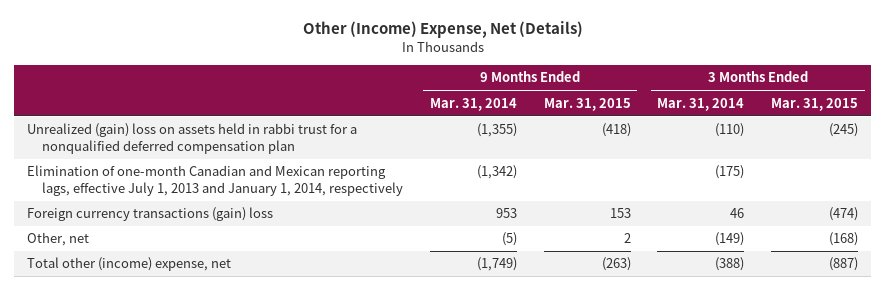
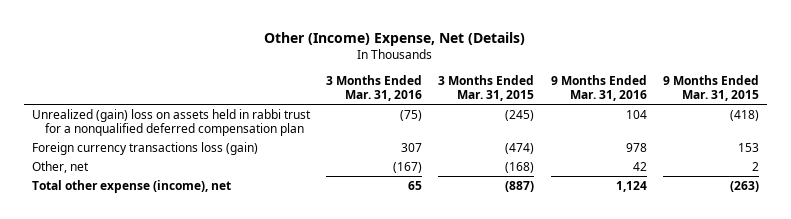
- | 9 Months Ended Mar. 31, 2014 | 9 Months Ended Mar. 31, 2015 | 3 Months Ended Mar. 31, 2014 | 3 Months Ended Mar. 31, 2015
+ | 3 Months Ended Mar. 31, 2016 | 3 Months Ended Mar. 31, 2015 | 9 Months Ended Mar. 31, 2016 | 9 Months Ended Mar. 31, 2015
- Elimination of one-month Canadian and Mexican reporting lags, effective July 1, 2013 and January 1, 2014, respectively | (1,342) | | (175) |
- Foreign currency transactions (gain) loss | 953 | 153 | 46 | (474)
+ Foreign currency transactions loss (gain) | 307 | (474) | 978 | 153
- Total other (income) expense, net | (1,749) | (263) | (388) | (887)
+ Total other expense (income), net | 65 | (887) | 1,124 | (263)

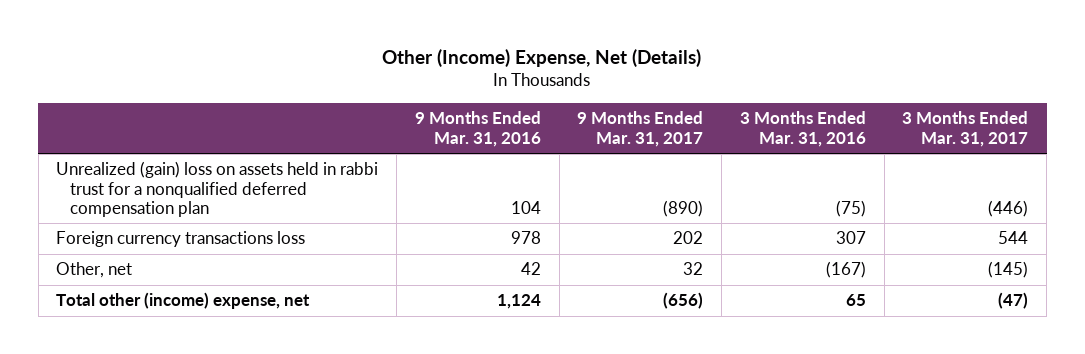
- | 3 Months Ended Mar. 31, 2016 | 3 Months Ended Mar. 31, 2015 | 9 Months Ended Mar. 31, 2016 | 9 Months Ended Mar. 31, 2015
+ | 9 Months Ended Mar. 31, 2016 | 9 Months Ended Mar. 31, 2017 | 3 Months Ended Mar. 31, 2016 | 3 Months Ended Mar. 31, 2017
- Foreign currency transactions loss (gain) | 307 | (474) | 978 | 153
+ Foreign currency transactions loss | 978 | 202 | 307 | 544
- Total other expense (income), net | 65 | (887) | 1,124 | (263)
+ Total other (income) expense, net | 1,124 | (656) | 65 | (47)

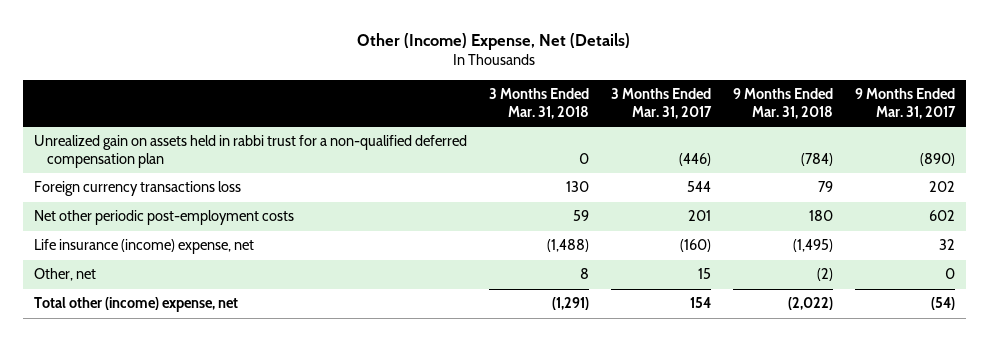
- | 9 Months Ended Mar. 31, 2016 | 9 Months Ended Mar. 31, 2017 | 3 Months Ended Mar. 31, 2016 | 3 Months Ended Mar. 31, 2017
+ | 3 Months Ended Mar. 31, 2018 | 3 Months Ended Mar. 31, 2017 | 9 Months Ended Mar. 31, 2018 | 9 Months Ended Mar. 31, 2017
- Unrealized (gain) loss on assets held in rabbi trust for a nonqualified deferred compensation plan | 104 | (890) | (75) | (446)
+ Unrealized gain on assets held in rabbi trust for a non-qualified deferred compensation plan | 0 | (446) | (784) | (890)
- Other, net | 42 | 32 | (167) | (145)
- Total other (income) expense, net | 1,124 | (656) | 65 | (47)
+ Net other periodic post-employment costs | 59 | 201 | 180 | 602
+ Life insurance (income) expense, net | (1,488) | (160) | (1,495) | 32
+ Other, net | 8 | 15 | (2) | 0
+ Total other (income) expense, net | (1,291) | 154 | (2,022) | (54)

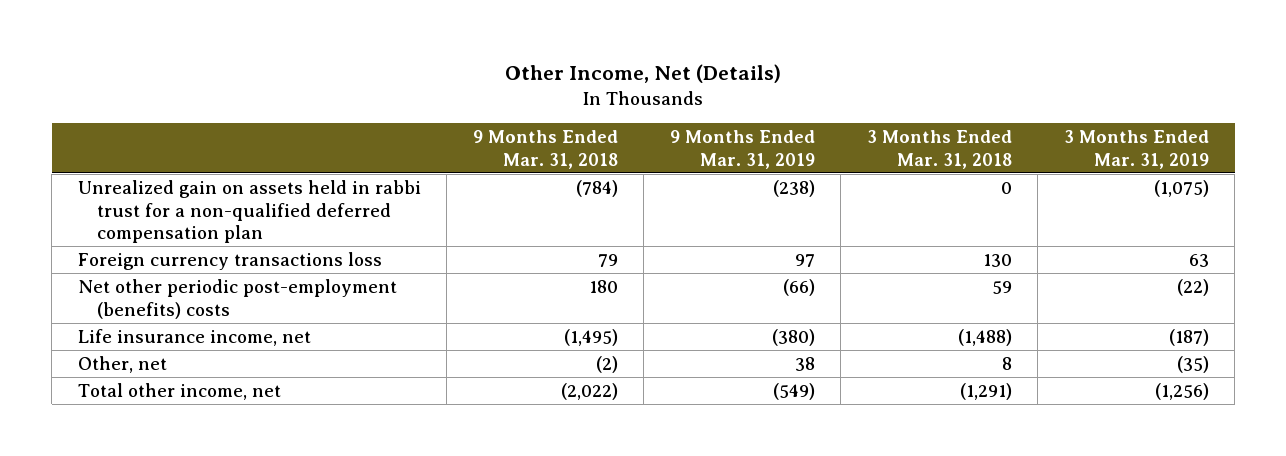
- Other (Income) Expense, Net (Details)
+ Other Income, Net (Details)
- | 3 Months Ended Mar. 31, 2018 | 3 Months Ended Mar. 31, 2017 | 9 Months Ended Mar. 31, 2018 | 9 Months Ended Mar. 31, 2017
+ | 9 Months Ended Mar. 31, 2018 | 9 Months Ended Mar. 31, 2019 | 3 Months Ended Mar. 31, 2018 | 3 Months Ended Mar. 31, 2019
- Net other periodic post-employment costs | 59 | 201 | 180 | 602
- Life insurance (income) expense, net | (1,488) | (160) | (1,495) | 32
+ Net other periodic post-employment (benefits) costs | 180 | (66) | 59 | (22)
+ Life insurance income, net | (1,495) | (380) | (1,488) | (187)
- Total other (income) expense, net | (1,291) | 154 | (2,022) | (54)
+ Total other income, net | (2,022) | (549) | (1,291) | (1,256)

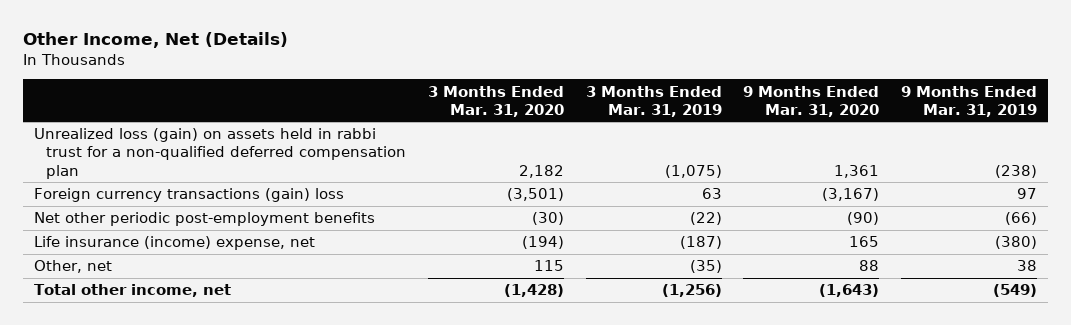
- | 9 Months Ended Mar. 31, 2018 | 9 Months Ended Mar. 31, 2019 | 3 Months Ended Mar. 31, 2018 | 3 Months Ended Mar. 31, 2019
+ | 3 Months Ended Mar. 31, 2020 | 3 Months Ended Mar. 31, 2019 | 9 Months Ended Mar. 31, 2020 | 9 Months Ended Mar. 31, 2019
- Unrealized gain on assets held in rabbi trust for a non-qualified deferred compensation plan | (784) | (238) | 0 | (1,075)
- Foreign currency transactions loss | 79 | 97 | 130 | 63
- Net other periodic post-employment (benefits) costs | 180 | (66) | 59 | (22)
- Life insurance income, net | (1,495) | (380) | (1,488) | (187)
+ Unrealized loss (gain) on assets held in rabbi trust for a non-qualified deferred compensation plan | 2,182 | (1,075) | 1,361 | (238)
+ Foreign currency transactions (gain) loss | (3,501) | 63 | (3,167) | 97
+ Net other periodic post-employment benefits | (30) | (22) | (90) | (66)
+ Life insurance (income) expense, net | (194) | (187) | 165 | (380)

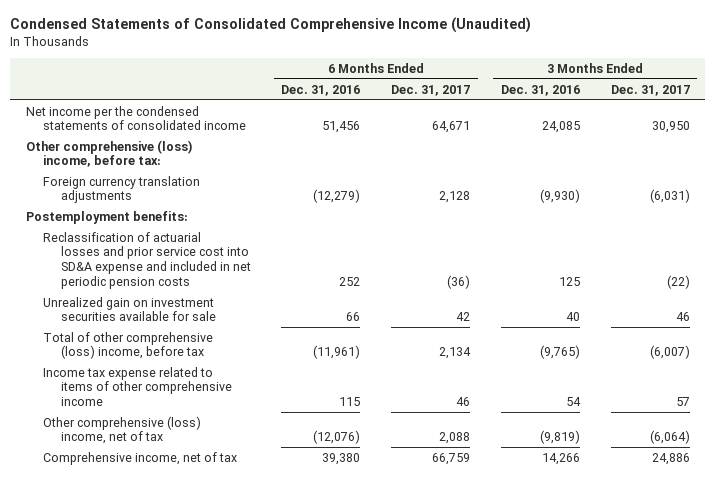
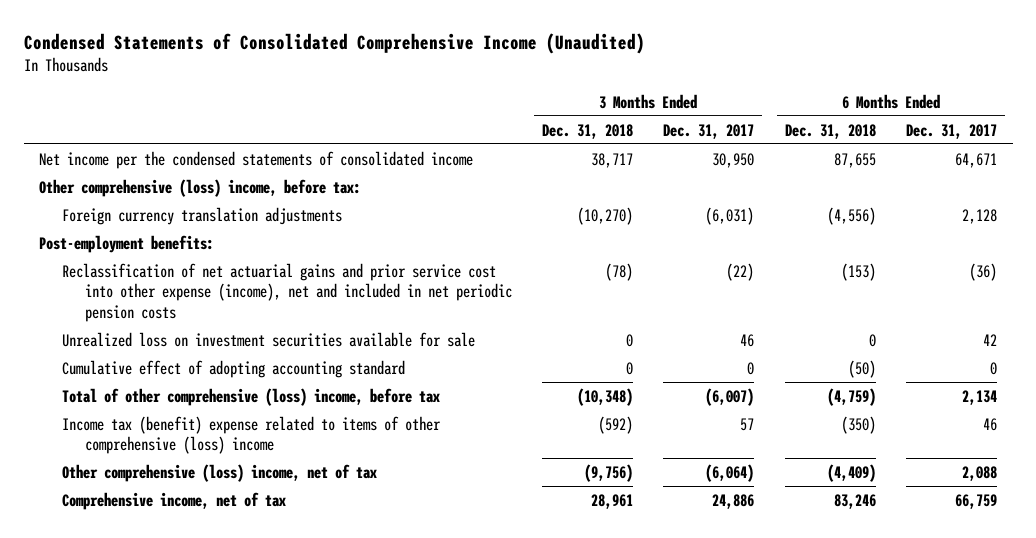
- | 6 Months Ended Dec. 31, 2016 | 6 Months Ended Dec. 31, 2017 | 3 Months Ended Dec. 31, 2016 | 3 Months Ended Dec. 31, 2017
+ | 3 Months Ended Dec. 31, 2018 | 3 Months Ended Dec. 31, 2017 | 6 Months Ended Dec. 31, 2018 | 6 Months Ended Dec. 31, 2017
- Postemployment benefits:
- Reclassification of actuarial losses and prior service cost into SD&A expense and included in net periodic pension costs | 252 | (36) | 125 | (22)
- Unrealized gain on investment securities available for sale | 66 | 42 | 40 | 46
+ Post-employment benefits:
+ Reclassification of net actuarial gains and prior service cost into other expense (income), net and included in net periodic pension costs | (78) | (22) | (153) | (36)
+ Unrealized loss on investment securities available for sale | 0 | 46 | 0 | 42
+ Cumulative effect of adopting accounting standard | 0 | 0 | (50) | 0
- Income tax expense related to items of other comprehensive income | 115 | 46 | 54 | 57
+ Income tax (benefit) expense related to items of other comprehensive (loss) income | (592) | 57 | (350) | 46

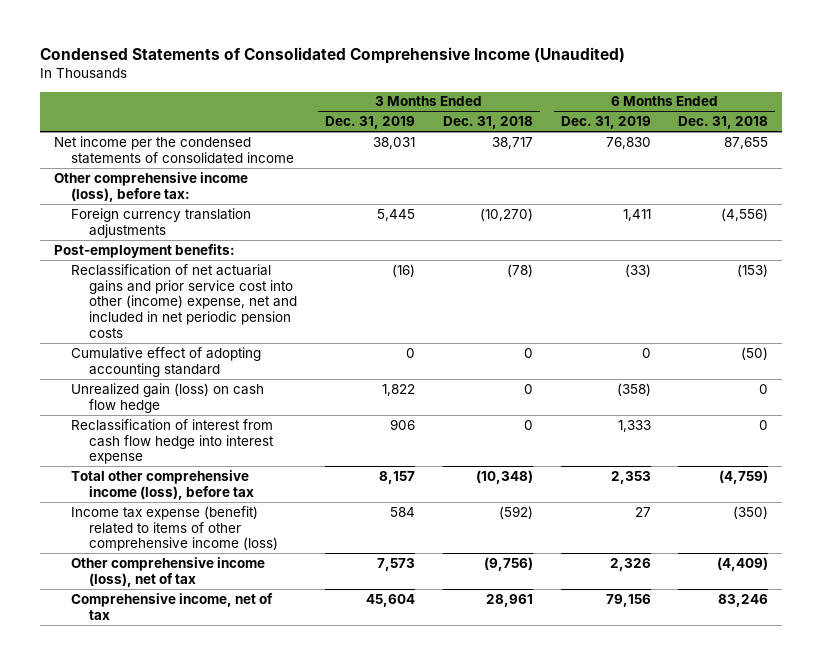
- | 3 Months Ended Dec. 31, 2018 | 3 Months Ended Dec. 31, 2017 | 6 Months Ended Dec. 31, 2018 | 6 Months Ended Dec. 31, 2017
+ | 3 Months Ended Dec. 31, 2019 | 3 Months Ended Dec. 31, 2018 | 6 Months Ended Dec. 31, 2019 | 6 Months Ended Dec. 31, 2018
- Other comprehensive (loss) income, before tax:
+ Other comprehensive income (loss), before tax:
- Reclassification of net actuarial gains and prior service cost into other expense (income), net and included in net periodic pension costs | (78) | (22) | (153) | (36)
- Unrealized loss on investment securities available for sale | 0 | 46 | 0 | 42
+ Reclassification of net actuarial gains and prior service cost into other (income) expense, net and included in net periodic pension costs | (16) | (78) | (33) | (153)
- Total of other comprehensive (loss) income, before tax | (10,348) | (6,007) | (4,759) | 2,134
- Income tax (benefit) expense related to items of other comprehensive (loss) income | (592) | 57 | (350) | 46
- Other comprehensive (loss) income, net of tax | (9,756) | (6,064) | (4,409) | 2,088
+ Unrealized gain (loss) on cash flow hedge | 1,822 | 0 | (358) | 0
+ Reclassification of interest from cash flow hedge into interest expense | 906 | 0 | 1,333 | 0
+ Total other comprehensive income (loss), before tax | 8,157 | (10,348) | 2,353 | (4,759)
+ Income tax expense (benefit) related to items of other comprehensive income (loss) | 584 | (592) | 27 | (350)
+ Other comprehensive income (loss), net of tax | 7,573 | (9,756) | 2,326 | (4,409)

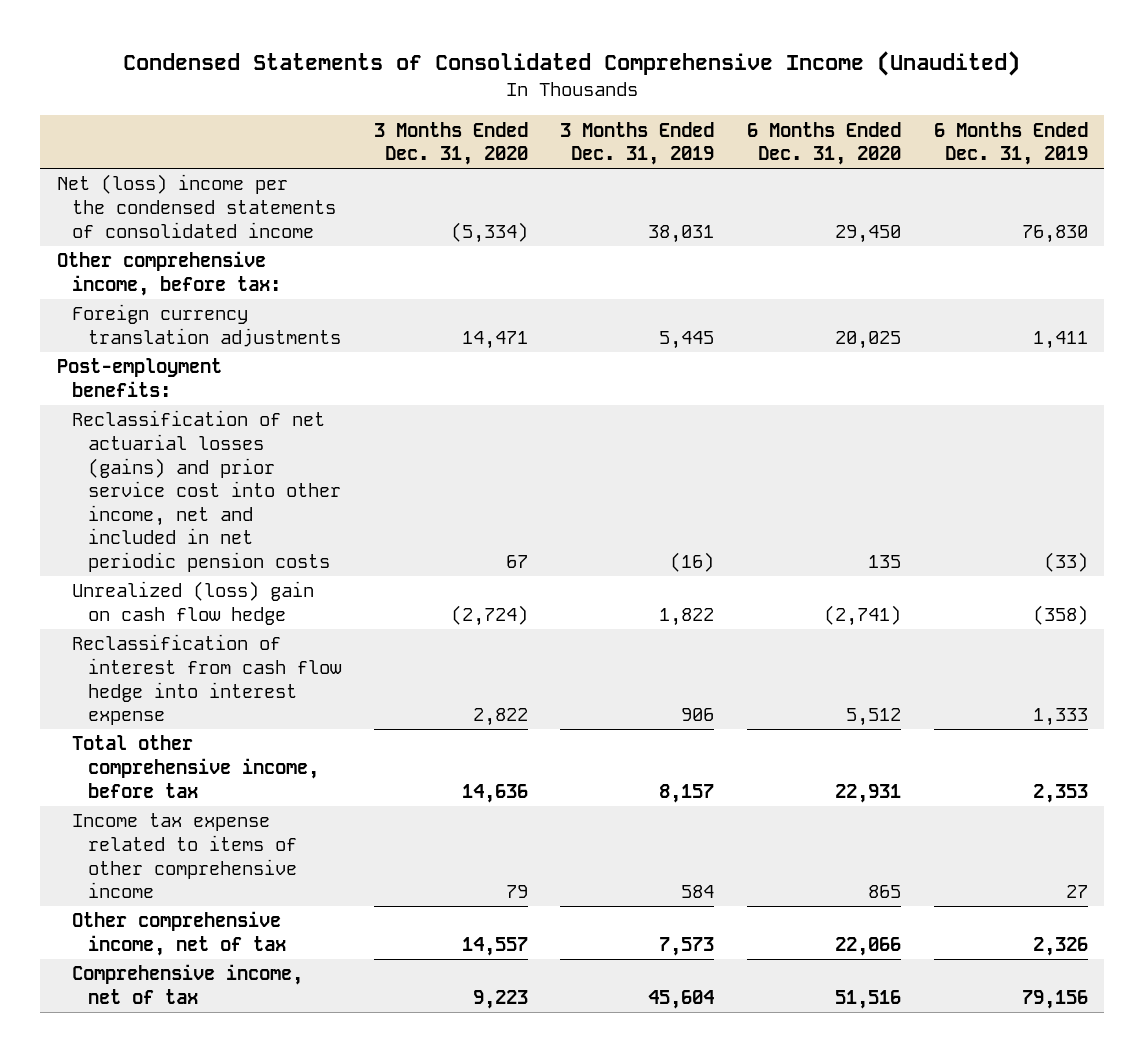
- | 3 Months Ended Dec. 31, 2019 | 3 Months Ended Dec. 31, 2018 | 6 Months Ended Dec. 31, 2019 | 6 Months Ended Dec. 31, 2018
+ | 3 Months Ended Dec. 31, 2020 | 3 Months Ended Dec. 31, 2019 | 6 Months Ended Dec. 31, 2020 | 6 Months Ended Dec. 31, 2019
- Net income per the condensed statements of consolidated income | 38,031 | 38,717 | 76,830 | 87,655
- Other comprehensive income (loss), before tax:
+ Net (loss) income per the condensed statements of consolidated income | (5,334) | 38,031 | 29,450 | 76,830
+ Other comprehensive income, before tax:
- Reclassification of net actuarial gains and prior service cost into other (income) expense, net and included in net periodic pension costs | (16) | (78) | (33) | (153)
- Cumulative effect of adopting accounting standard | 0 | 0 | 0 | (50)
- Unrealized gain (loss) on cash flow hedge | 1,822 | 0 | (358) | 0
+ Reclassification of net actuarial losses (gains) and prior service cost into other income, net and included in net periodic pension costs | 67 | (16) | 135 | (33)
+ Unrealized (loss) gain on cash flow hedge | (2,724) | 1,822 | (2,741) | (358)
- Total other comprehensive income (loss), before tax | 8,157 | (10,348) | 2,353 | (4,759)
- Income tax expense (benefit) related to items of other comprehensive income (loss) | 584 | (592) | 27 | (350)
- Other comprehensive income (loss), net of tax | 7,573 | (9,756) | 2,326 | (4,409)
+ Total other comprehensive income, before tax | 14,636 | 8,157 | 22,931 | 2,353
+ Income tax expense related to items of other comprehensive income | 79 | 584 | 865 | 27
+ Other comprehensive income, net of tax | 14,557 | 7,573 | 22,066 | 2,326

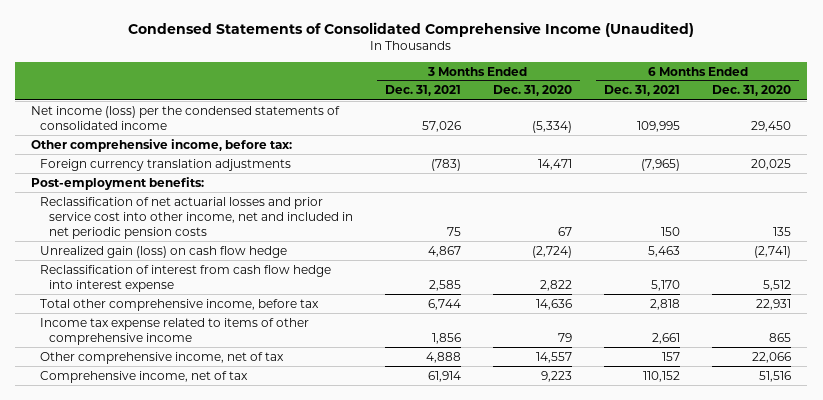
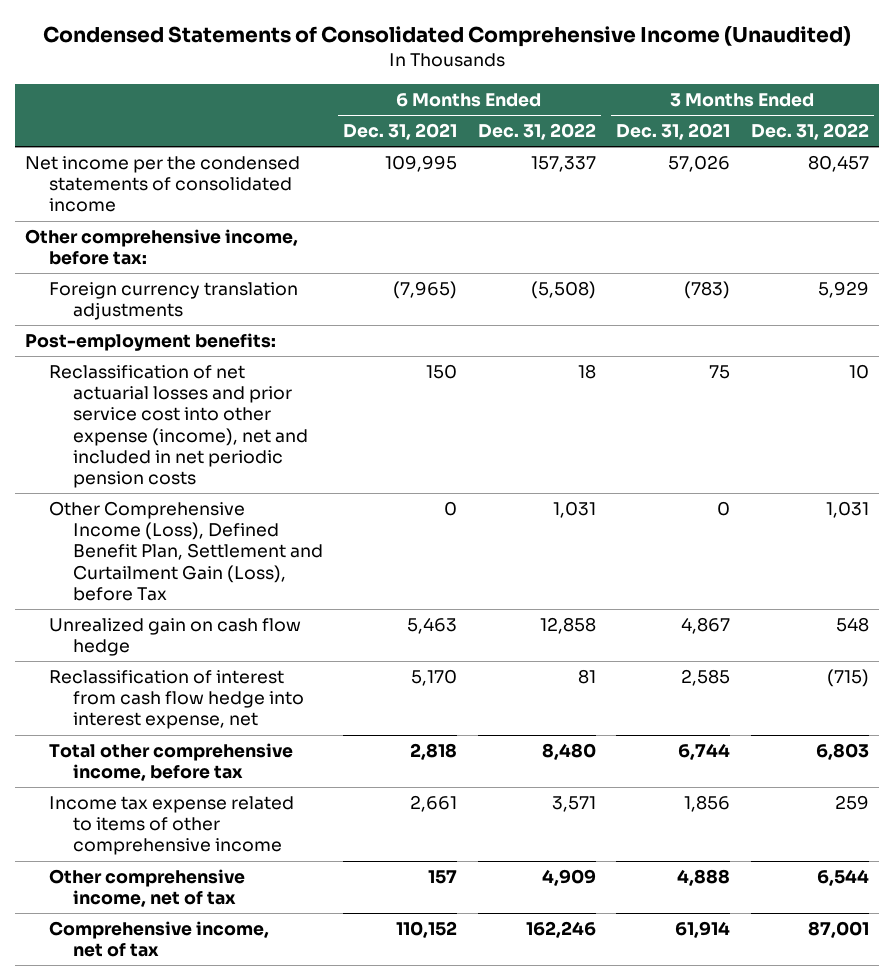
- | 3 Months Ended Dec. 31, 2021 | 3 Months Ended Dec. 31, 2020 | 6 Months Ended Dec. 31, 2021 | 6 Months Ended Dec. 31, 2020
+ | 6 Months Ended Dec. 31, 2021 | 6 Months Ended Dec. 31, 2022 | 3 Months Ended Dec. 31, 2021 | 3 Months Ended Dec. 31, 2022
- Net income (loss) per the condensed statements of consolidated income | 57,026 | (5,334) | 109,995 | 29,450
+ Net income per the condensed statements of consolidated income | 109,995 | 157,337 | 57,026 | 80,457
- Reclassification of net actuarial losses and prior service cost into other income, net and included in net periodic pension costs | 75 | 67 | 150 | 135
- Unrealized gain (loss) on cash flow hedge | 4,867 | (2,724) | 5,463 | (2,741)
- Reclassification of interest from cash flow hedge into interest expense | 2,585 | 2,822 | 5,170 | 5,512
+ Reclassification of net actuarial losses and prior service cost into other expense (income), net and included in net periodic pension costs | 150 | 18 | 75 | 10
+ Other Comprehensive Income (Loss), Defined Benefit Plan, Settlement and Curtailment Gain (Loss), before Tax | 0 | 1,031 | 0 | 1,031
+ Unrealized gain on cash flow hedge | 5,463 | 12,858 | 4,867 | 548
+ Reclassification of interest from cash flow hedge into interest expense, net | 5,170 | 81 | 2,585 | (715)

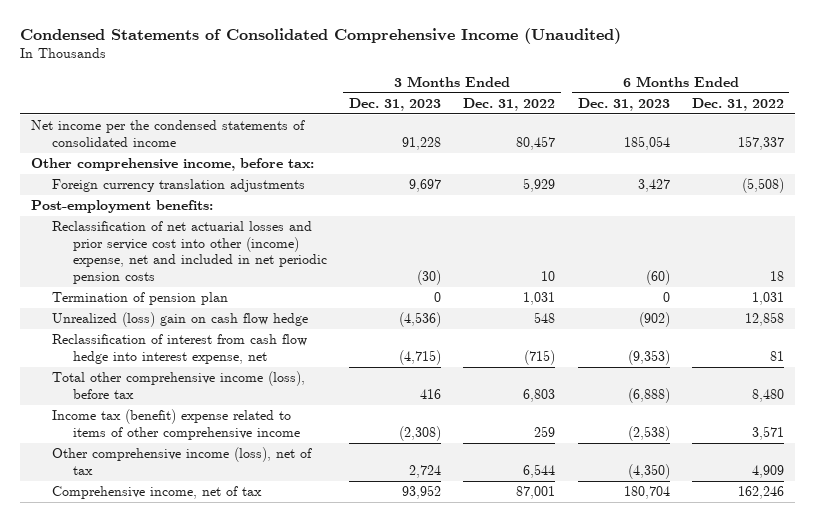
- | 6 Months Ended Dec. 31, 2021 | 6 Months Ended Dec. 31, 2022 | 3 Months Ended Dec. 31, 2021 | 3 Months Ended Dec. 31, 2022
+ | 3 Months Ended Dec. 31, 2023 | 3 Months Ended Dec. 31, 2022 | 6 Months Ended Dec. 31, 2023 | 6 Months Ended Dec. 31, 2022
- Reclassification of net actuarial losses and prior service cost into other expense (income), net and included in net periodic pension costs | 150 | 18 | 75 | 10
- Other Comprehensive Income (Loss), Defined Benefit Plan, Settlement and Curtailment Gain (Loss), before Tax | 0 | 1,031 | 0 | 1,031
- Unrealized gain on cash flow hedge | 5,463 | 12,858 | 4,867 | 548
+ Reclassification of net actuarial losses and prior service cost into other (income) expense, net and included in net periodic pension costs | (30) | 10 | (60) | 18
+ Termination of pension plan | 0 | 1,031 | 0 | 1,031
+ Unrealized (loss) gain on cash flow hedge | (4,536) | 548 | (902) | 12,858
- Total other comprehensive income, before tax | 2,818 | 8,480 | 6,744 | 6,803
- Income tax expense related to items of other comprehensive income | 2,661 | 3,571 | 1,856 | 259
- Other comprehensive income, net of tax | 157 | 4,909 | 4,888 | 6,544
+ Total other comprehensive income (loss), before tax | 416 | 6,803 | (6,888) | 8,480
+ Income tax (benefit) expense related to items of other comprehensive income | (2,308) | 259 | (2,538) | 3,571
+ Other comprehensive income (loss), net of tax | 2,724 | 6,544 | (4,350) | 4,909

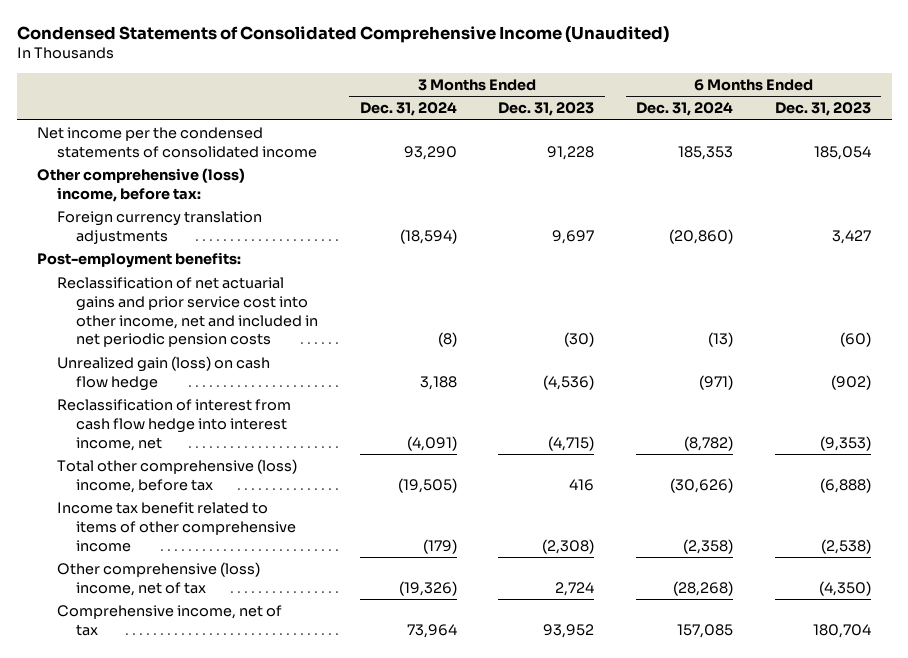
- | 3 Months Ended Dec. 31, 2023 | 3 Months Ended Dec. 31, 2022 | 6 Months Ended Dec. 31, 2023 | 6 Months Ended Dec. 31, 2022
+ | 3 Months Ended Dec. 31, 2024 | 3 Months Ended Dec. 31, 2023 | 6 Months Ended Dec. 31, 2024 | 6 Months Ended Dec. 31, 2023
- Other comprehensive income, before tax:
+ Other comprehensive (loss) income, before tax:
- Reclassification of net actuarial losses and prior service cost into other (income) expense, net and included in net periodic pension costs | (30) | 10 | (60) | 18
- Termination of pension plan | 0 | 1,031 | 0 | 1,031
- Unrealized (loss) gain on cash flow hedge | (4,536) | 548 | (902) | 12,858
- Reclassification of interest from cash flow hedge into interest expense, net | (4,715) | (715) | (9,353) | 81
- Total other comprehensive income (loss), before tax | 416 | 6,803 | (6,888) | 8,480
- Income tax (benefit) expense related to items of other comprehensive income | (2,308) | 259 | (2,538) | 3,571
- Other comprehensive income (loss), net of tax | 2,724 | 6,544 | (4,350) | 4,909
+ Reclassification of net actuarial gains and prior service cost into other income, net and included in net periodic pension costs | (8) | (30) | (13) | (60)
+ Unrealized gain (loss) on cash flow hedge | 3,188 | (4,536) | (971) | (902)
+ Reclassification of interest from cash flow hedge into interest income, net | (4,091) | (4,715) | (8,782) | (9,353)
+ Total other comprehensive (loss) income, before tax | (19,505) | 416 | (30,626) | (6,888)
+ Income tax benefit related to items of other comprehensive income | (179) | (2,308) | (2,358) | (2,538)
+ Other comprehensive (loss) income, net of tax | (19,326) | 2,724 | (28,268) | (4,350)

